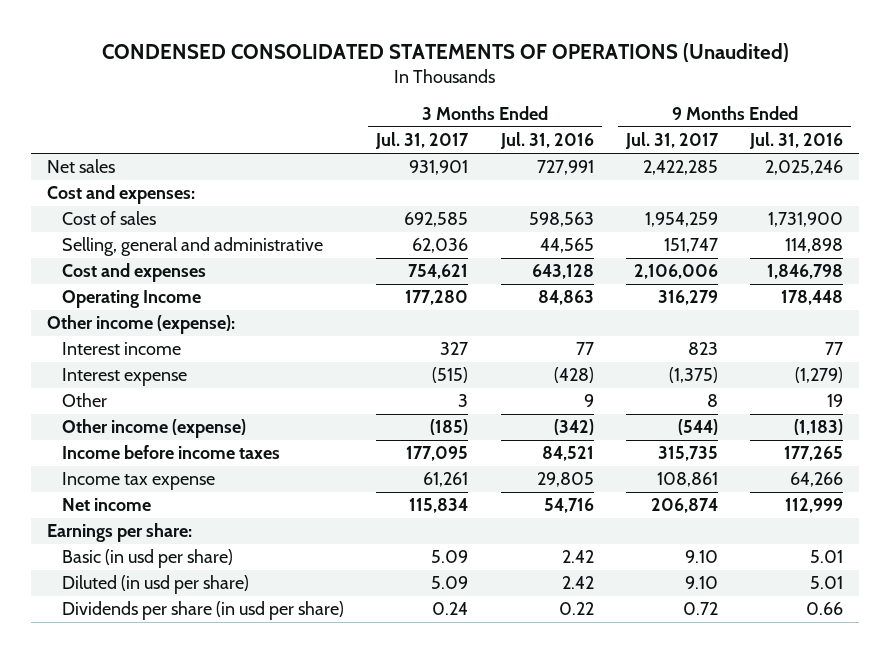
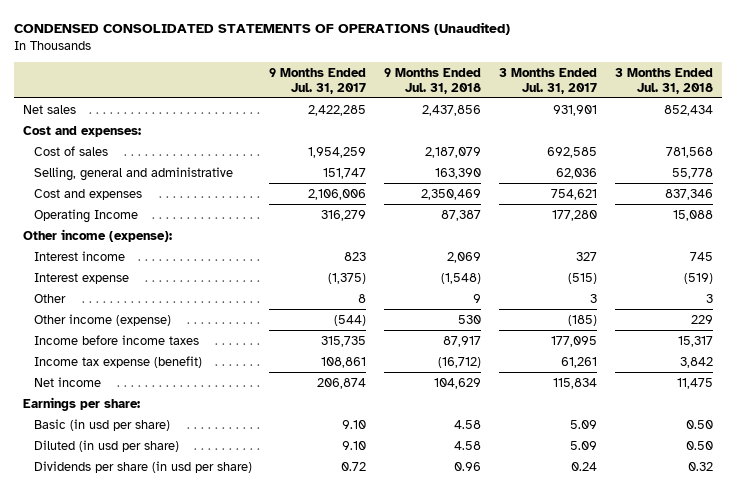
- | 3 Months Ended Jul. 31, 2017 | 3 Months Ended Jul. 31, 2016 | 9 Months Ended Jul. 31, 2017 | 9 Months Ended Jul. 31, 2016
+ | 9 Months Ended Jul. 31, 2017 | 9 Months Ended Jul. 31, 2018 | 3 Months Ended Jul. 31, 2017 | 3 Months Ended Jul. 31, 2018
- Income tax expense | 61,261 | 29,805 | 108,861 | 64,266
+ Income tax expense (benefit) | 108,861 | (16,712) | 61,261 | 3,842

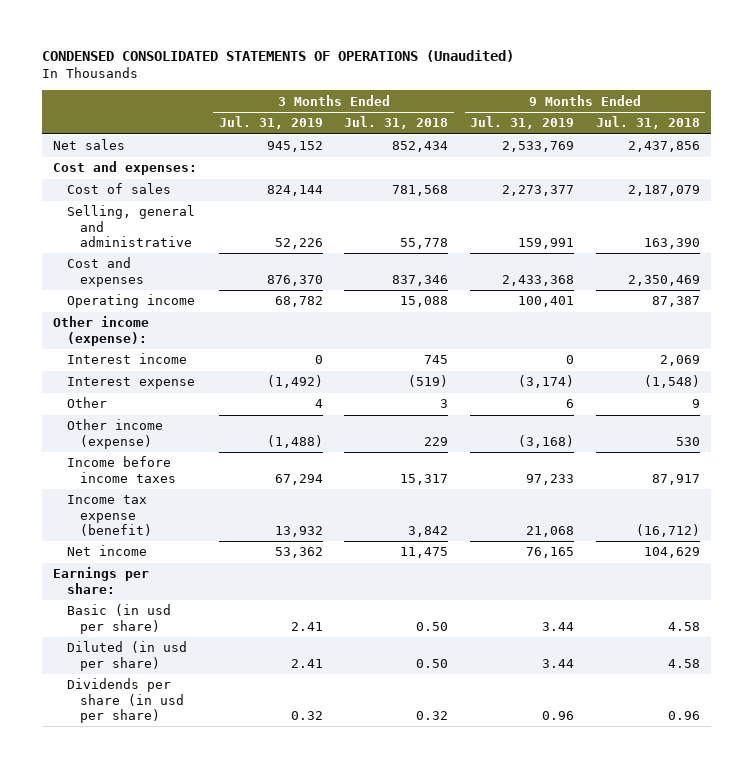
- | 9 Months Ended Jul. 31, 2017 | 9 Months Ended Jul. 31, 2018 | 3 Months Ended Jul. 31, 2017 | 3 Months Ended Jul. 31, 2018
+ | 3 Months Ended Jul. 31, 2019 | 3 Months Ended Jul. 31, 2018 | 9 Months Ended Jul. 31, 2019 | 9 Months Ended Jul. 31, 2018
- Operating Income | 316,279 | 87,387 | 177,280 | 15,088
+ Operating income | 68,782 | 15,088 | 100,401 | 87,387

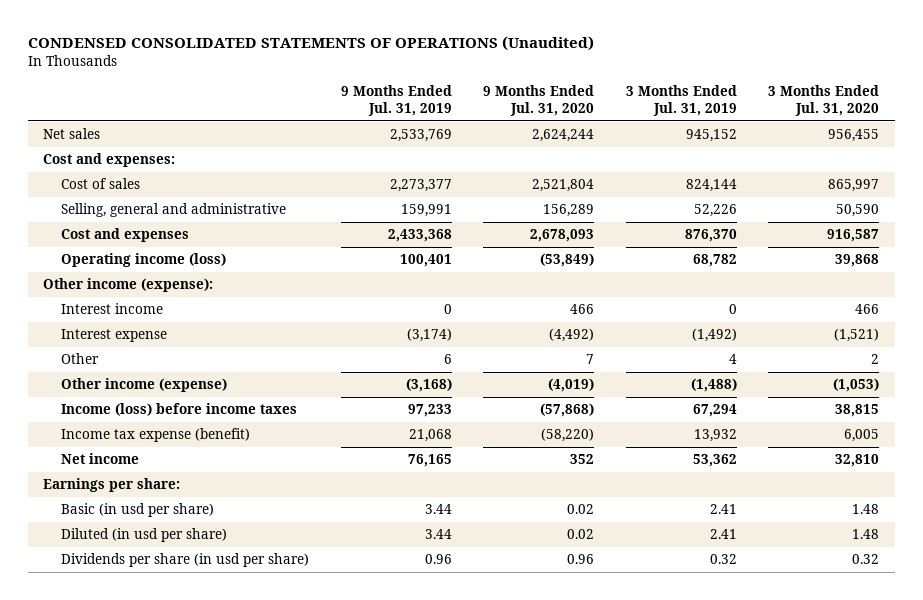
- | 3 Months Ended Jul. 31, 2019 | 3 Months Ended Jul. 31, 2018 | 9 Months Ended Jul. 31, 2019 | 9 Months Ended Jul. 31, 2018
+ | 9 Months Ended Jul. 31, 2019 | 9 Months Ended Jul. 31, 2020 | 3 Months Ended Jul. 31, 2019 | 3 Months Ended Jul. 31, 2020
- Operating income | 68,782 | 15,088 | 100,401 | 87,387
+ Operating income (loss) | 100,401 | (53,849) | 68,782 | 39,868
- Income before income taxes | 67,294 | 15,317 | 97,233 | 87,917
+ Income (loss) before income taxes | 97,233 | (57,868) | 67,294 | 38,815

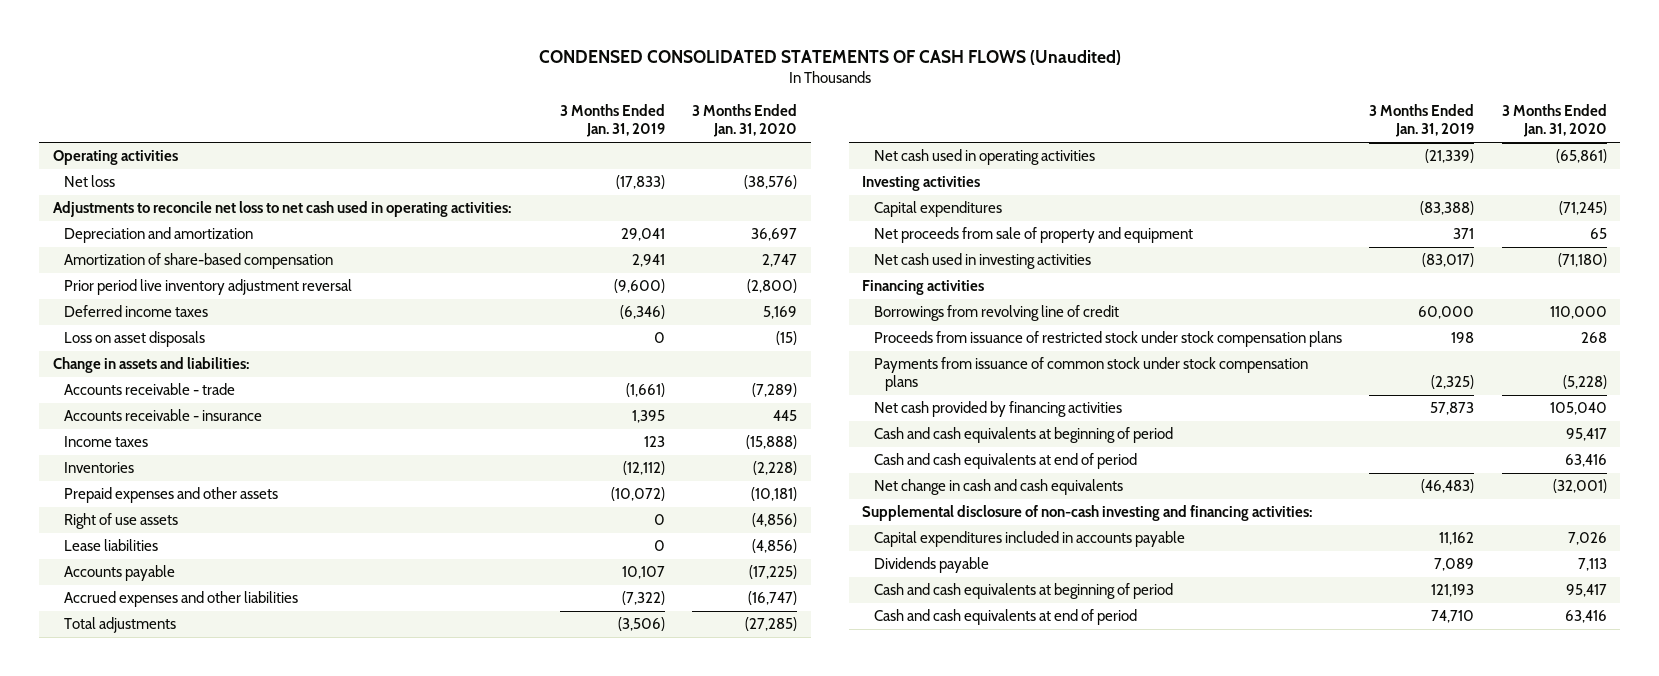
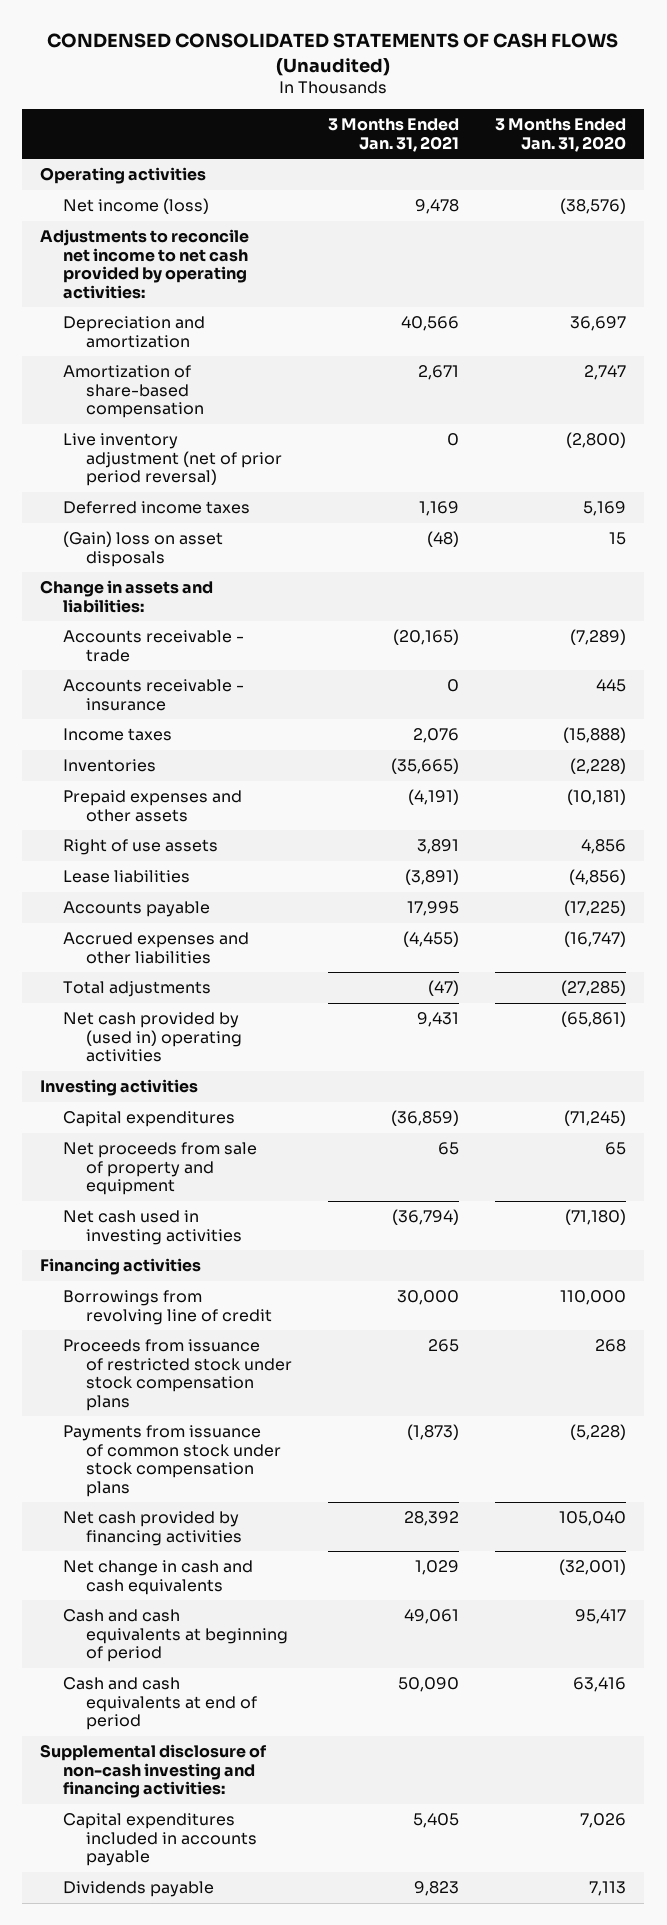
- | 3 Months Ended Jan. 31, 2019 | 3 Months Ended Jan. 31, 2020
+ | 3 Months Ended Jan. 31, 2021 | 3 Months Ended Jan. 31, 2020
- Net loss | (17,833) | (38,576)
- Adjustments to reconcile net loss to net cash used in operating activities:
+ Net income (loss) | 9,478 | (38,576)
+ Adjustments to reconcile net income to net cash provided by operating activities:
- Prior period live inventory adjustment reversal | (9,600) | (2,800)
+ Live inventory adjustment (net of prior period reversal) | 0 | (2,800)
- Loss on asset disposals | 0 | (15)
+ (Gain) loss on asset disposals | (48) | 15
- Right of use assets | 0 | (4,856)
+ Right of use assets | 3,891 | 4,856
- Net cash used in operating activities | (21,339) | (65,861)
+ Net cash provided by (used in) operating activities | 9,431 | (65,861)
moved up: Net change in cash and cash equivalents | 1,029 | (32,001)
- Cash and cash equivalents at beginning of period | 121,193 | 95,417
- Cash and cash equivalents at end of period | 74,710 | 63,416

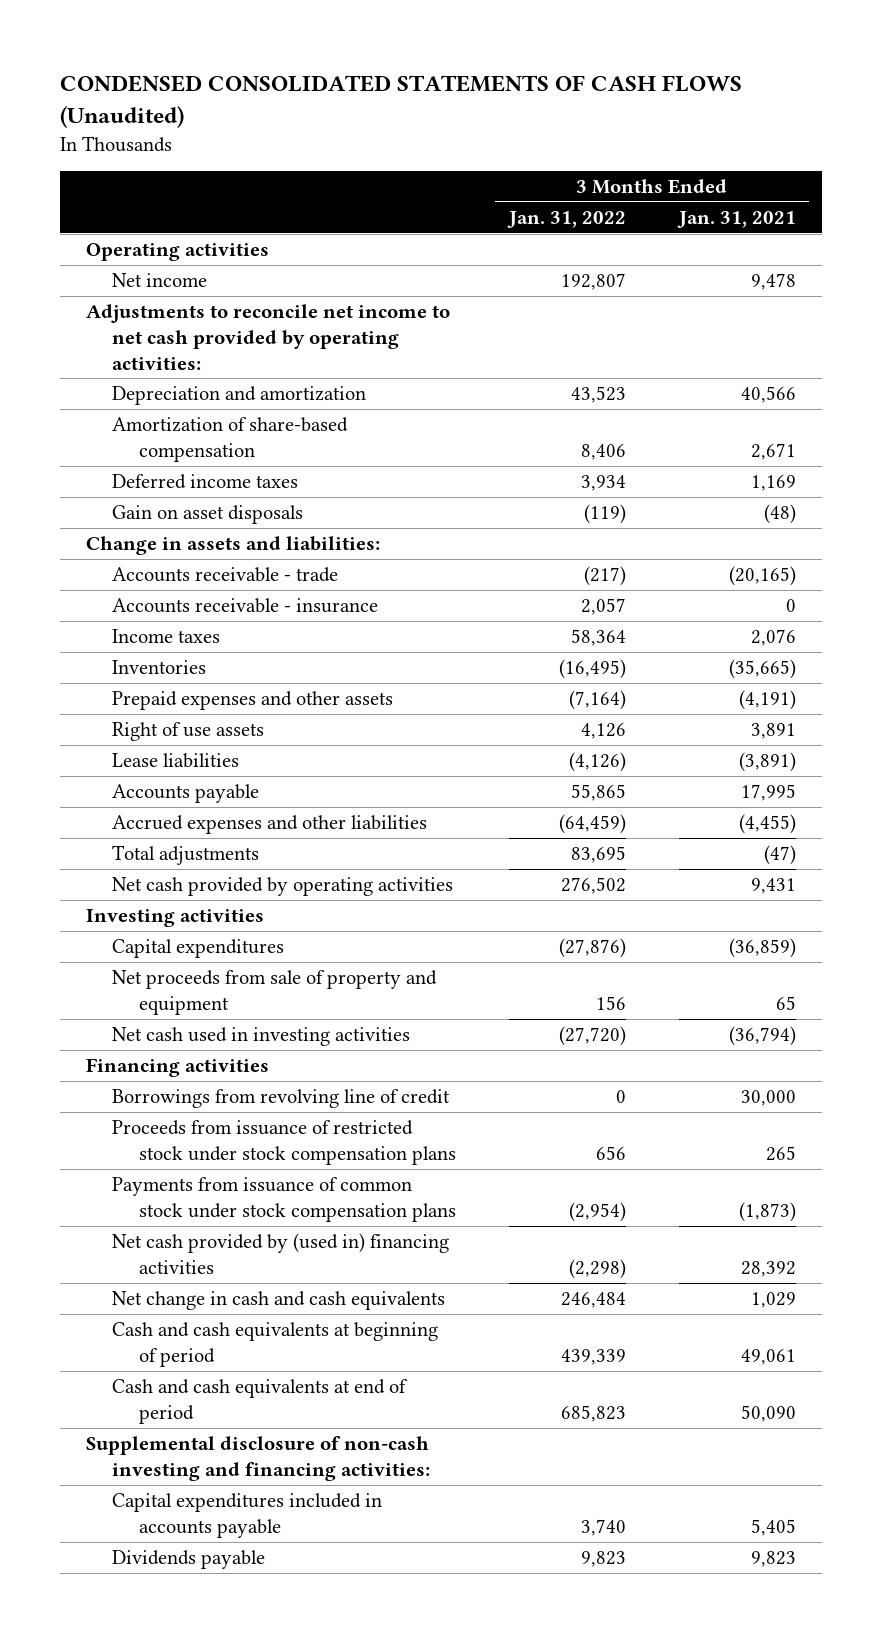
- | 3 Months Ended Jan. 31, 2021 | 3 Months Ended Jan. 31, 2020
+ | 3 Months Ended Jan. 31, 2022 | 3 Months Ended Jan. 31, 2021
- Net income (loss) | 9,478 | (38,576)
+ Net income | 192,807 | 9,478
- Live inventory adjustment (net of prior period reversal) | 0 | (2,800)
- (Gain) loss on asset disposals | (48) | 15
+ Gain on asset disposals | (119) | (48)
- Net cash provided by (used in) operating activities | 9,431 | (65,861)
+ Net cash provided by operating activities | 276,502 | 9,431
- Net cash provided by financing activities | 28,392 | 105,040
+ Net cash provided by (used in) financing activities | (2,298) | 28,392

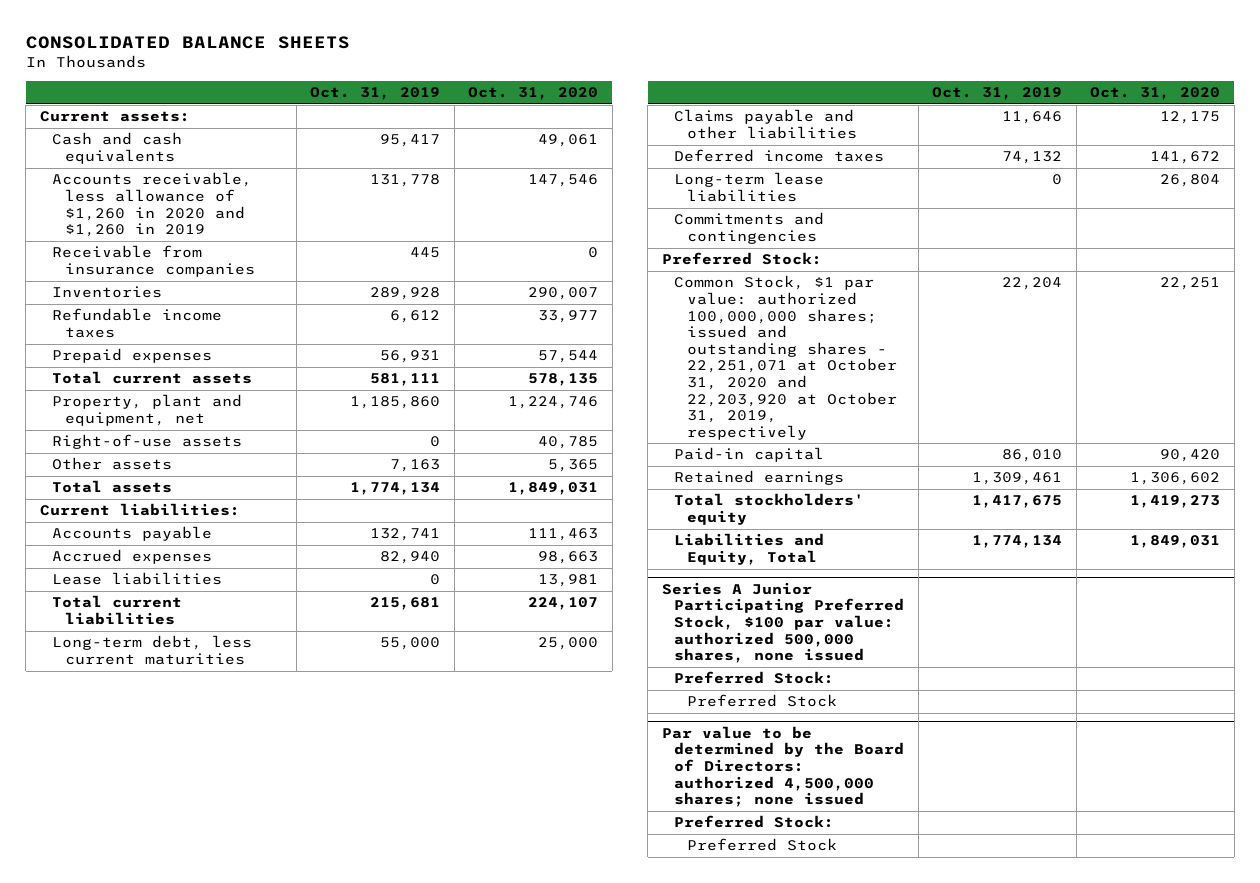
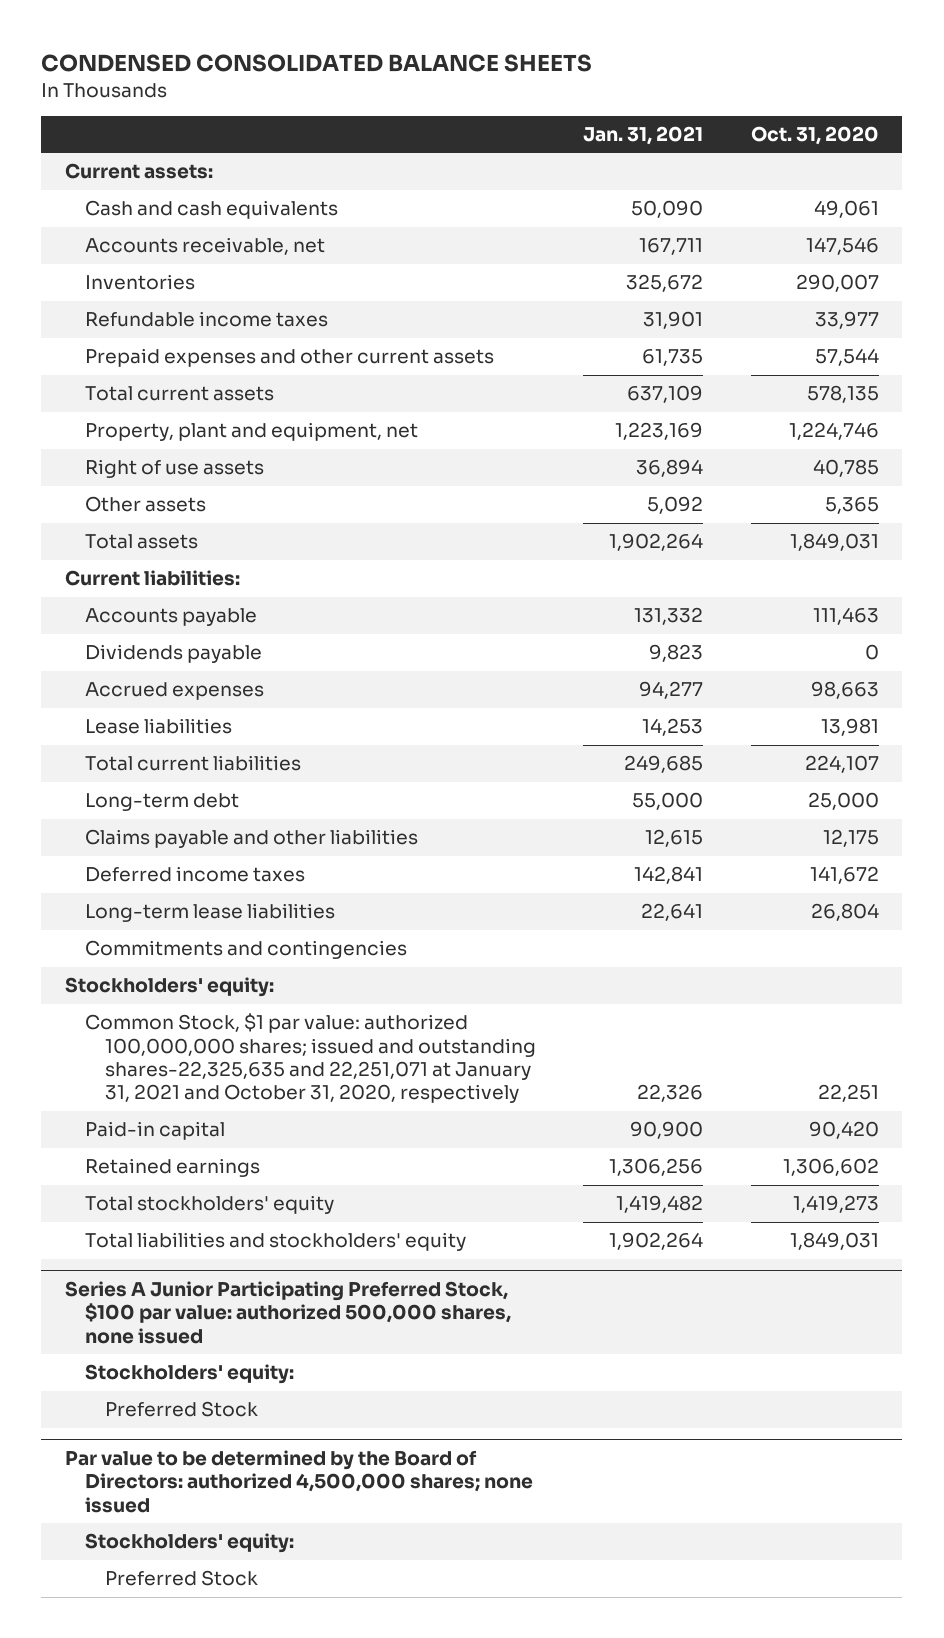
- CONSOLIDATED BALANCE SHEETS
+ CONDENSED CONSOLIDATED BALANCE SHEETS
- | Oct. 31, 2019 | Oct. 31, 2020
+ | Jan. 31, 2021 | Oct. 31, 2020
- Accounts receivable, less allowance of $1,260 in 2020 and $1,260 in 2019 | 131,778 | 147,546
- Receivable from insurance companies | 445 | 0
+ Accounts receivable, net | 167,711 | 147,546
- Prepaid expenses | 56,931 | 57,544
+ Prepaid expenses and other current assets | 61,735 | 57,544
- Right-of-use assets | 0 | 40,785
+ Right of use assets | 36,894 | 40,785
+ Dividends payable | 9,823 | 0
- Long-term debt, less current maturities | 55,000 | 25,000
+ Long-term debt | 55,000 | 25,000
- Preferred Stock:
- Common Stock, $1 par value: authorized 100,000,000 shares; issued and outstanding shares - 22,251,071 at October 31, 2020 and 22,203,920 at October 31, 2019, respectively | 22,204 | 22,251
+ Stockholders' equity:
+ Common Stock, $1 par value: authorized 100,000,000 shares; issued and outstanding shares-22,325,635 and 22,251,071 at January 31, 2021 and October 31, 2020, respectively | 22,326 | 22,251
- Liabilities and Equity, Total | 1,774,134 | 1,849,031
+ Total liabilities and stockholders' equity | 1,902,264 | 1,849,031
@ Series A Junior Participating Preferred Stock, $100 par value: authorized 500,000 shares, none issued
- Preferred Stock:
+ Stockholders' equity:
@ Par value to be determined by the Board of Directors: authorized 4,500,000 shares; none issued
- Preferred Stock:
+ Stockholders' equity:

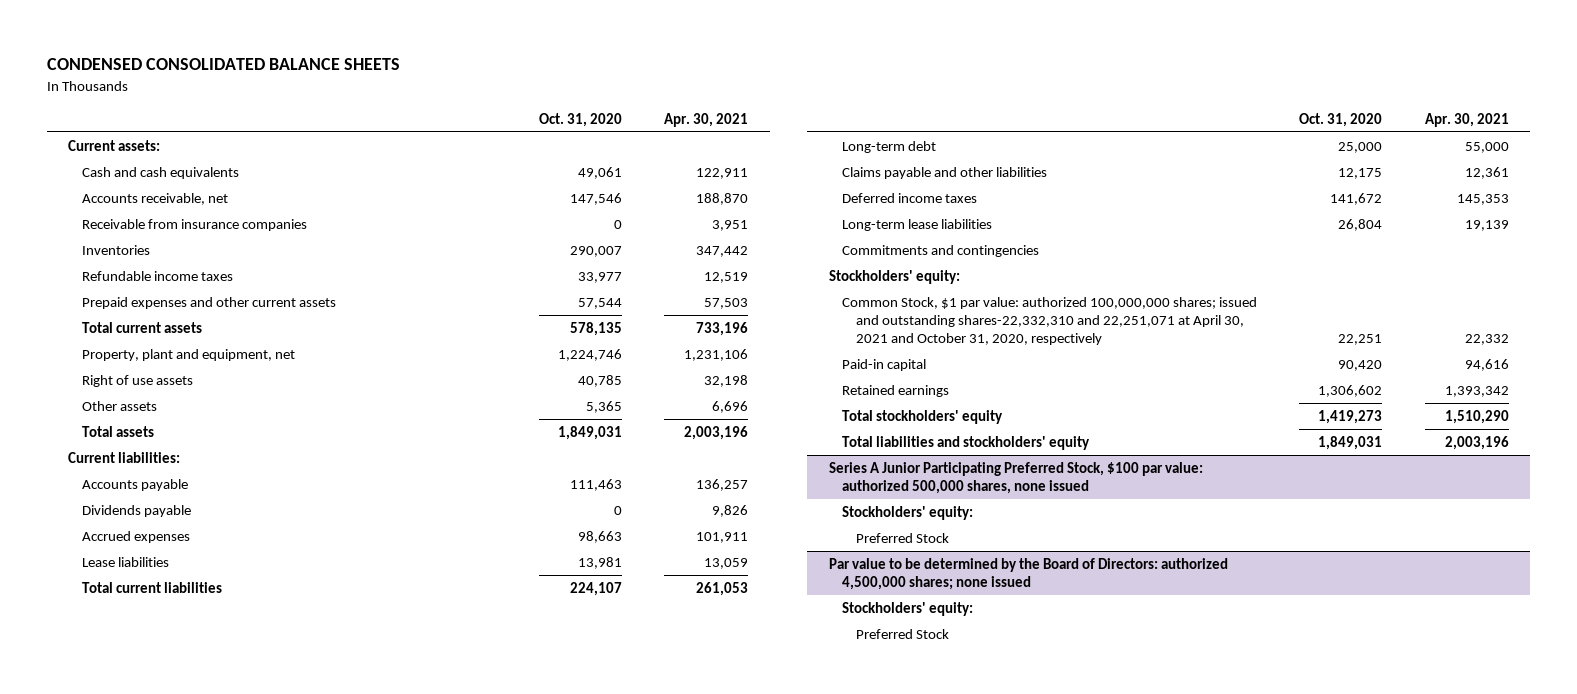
- | Jan. 31, 2021 | Oct. 31, 2020
+ | Oct. 31, 2020 | Apr. 30, 2021
+ Receivable from insurance companies | 0 | 3,951
- Common Stock, $1 par value: authorized 100,000,000 shares; issued and outstanding shares-22,325,635 and 22,251,071 at January 31, 2021 and October 31, 2020, respectively | 22,326 | 22,251
+ Common Stock, $1 par value: authorized 100,000,000 shares; issued and outstanding shares-22,332,310 and 22,251,071 at April 30, 2021 and October 31, 2020, respectively | 22,251 | 22,332

